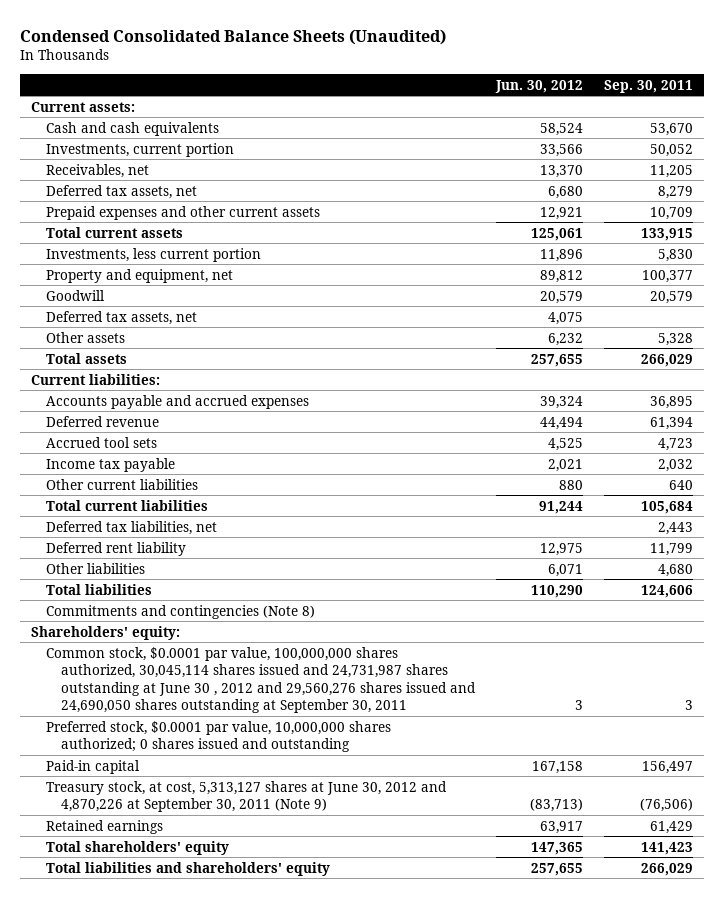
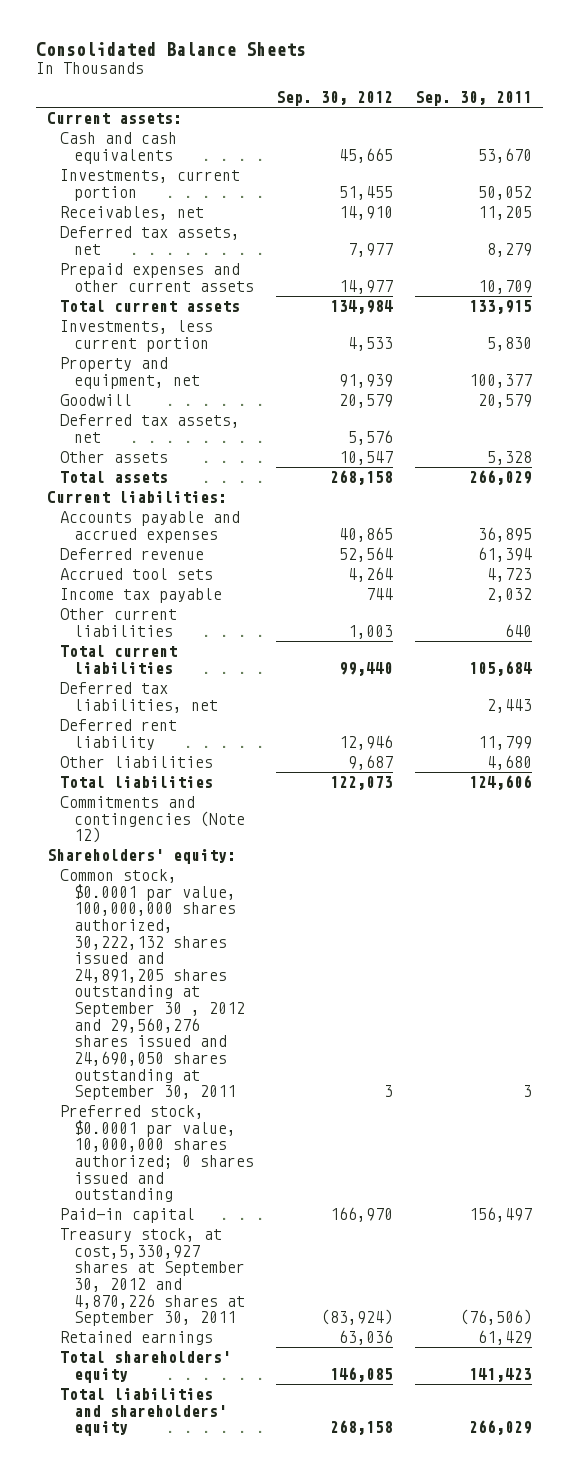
- Condensed Consolidated Balance Sheets (Unaudited)
+ Consolidated Balance Sheets
- | Jun. 30, 2012 | Sep. 30, 2011
+ | Sep. 30, 2012 | Sep. 30, 2011
- Commitments and contingencies (Note 8)
+ Commitments and contingencies (Note 12)
- Common stock, $0.0001 par value, 100,000,000 shares authorized, 30,045,114 shares issued and 24,731,987 shares outstanding at June 30 , 2012 and 29,560,276 shares issued and 24,690,050 shares outstanding at September 30, 2011 | 3 | 3
+ Common stock, $0.0001 par value, 100,000,000 shares authorized, 30,222,132 shares issued and 24,891,205 shares outstanding at September 30 , 2012 and 29,560,276 shares issued and 24,690,050 shares outstanding at September 30, 2011 | 3 | 3
- Treasury stock, at cost, 5,313,127 shares at June 30, 2012 and 4,870,226 at September 30, 2011 (Note 9) | (83,713) | (76,506)
+ Treasury stock, at cost,5,330,927 shares at September 30, 2012 and 4,870,226 shares at September 30, 2011 | (83,924) | (76,506)

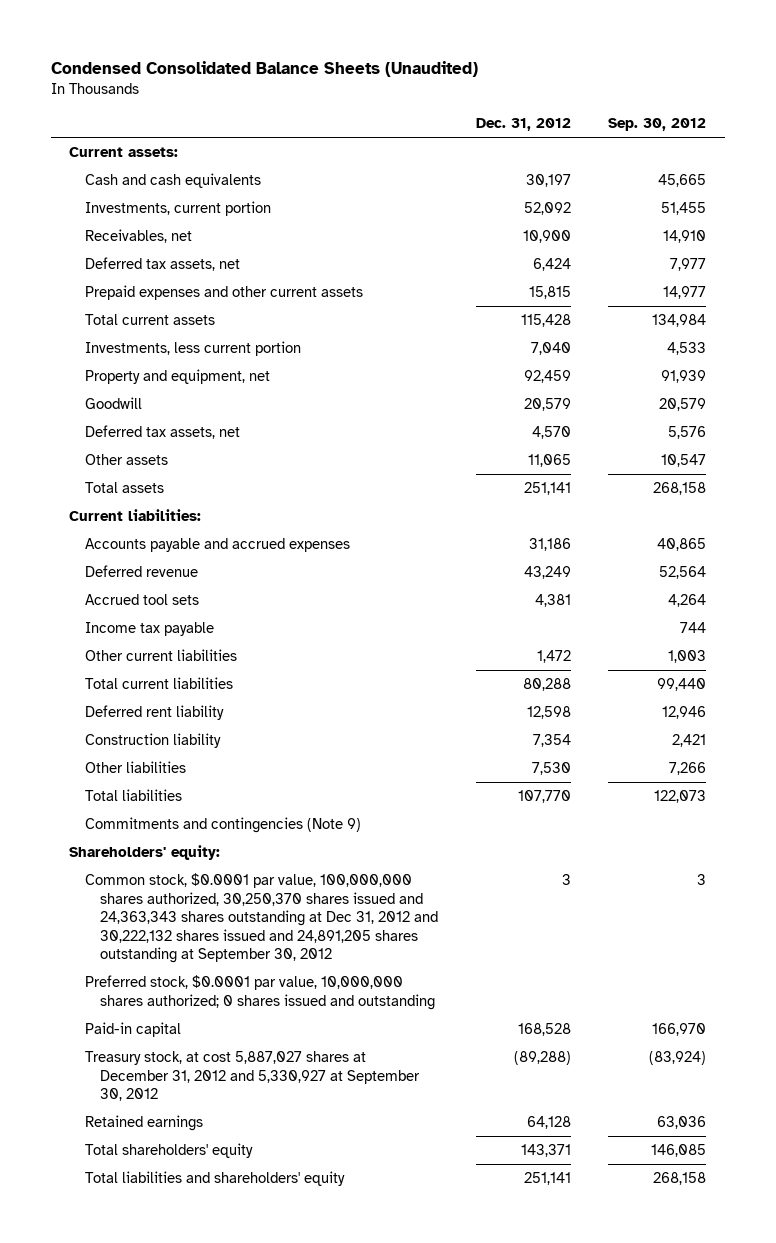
- Consolidated Balance Sheets
+ Condensed Consolidated Balance Sheets (Unaudited)
- | Sep. 30, 2012 | Sep. 30, 2011
+ | Dec. 31, 2012 | Sep. 30, 2012
- Deferred tax liabilities, net | | 2,443
- Other liabilities | 9,687 | 4,680
+ Construction liability | 7,354 | 2,421
+ Other liabilities | 7,530 | 7,266
- Commitments and contingencies (Note 12)
+ Commitments and contingencies (Note 9)
- Common stock, $0.0001 par value, 100,000,000 shares authorized, 30,222,132 shares issued and 24,891,205 shares outstanding at September 30 , 2012 and 29,560,276 shares issued and 24,690,050 shares outstanding at September 30, 2011 | 3 | 3
+ Common stock, $0.0001 par value, 100,000,000 shares authorized, 30,250,370 shares issued and 24,363,343 shares outstanding at Dec 31, 2012 and 30,222,132 shares issued and 24,891,205 shares outstanding at September 30, 2012 | 3 | 3
- Treasury stock, at cost,5,330,927 shares at September 30, 2012 and 4,870,226 shares at September 30, 2011 | (83,924) | (76,506)
+ Treasury stock, at cost 5,887,027 shares at December 31, 2012 and 5,330,927 at September 30, 2012 | (89,288) | (83,924)

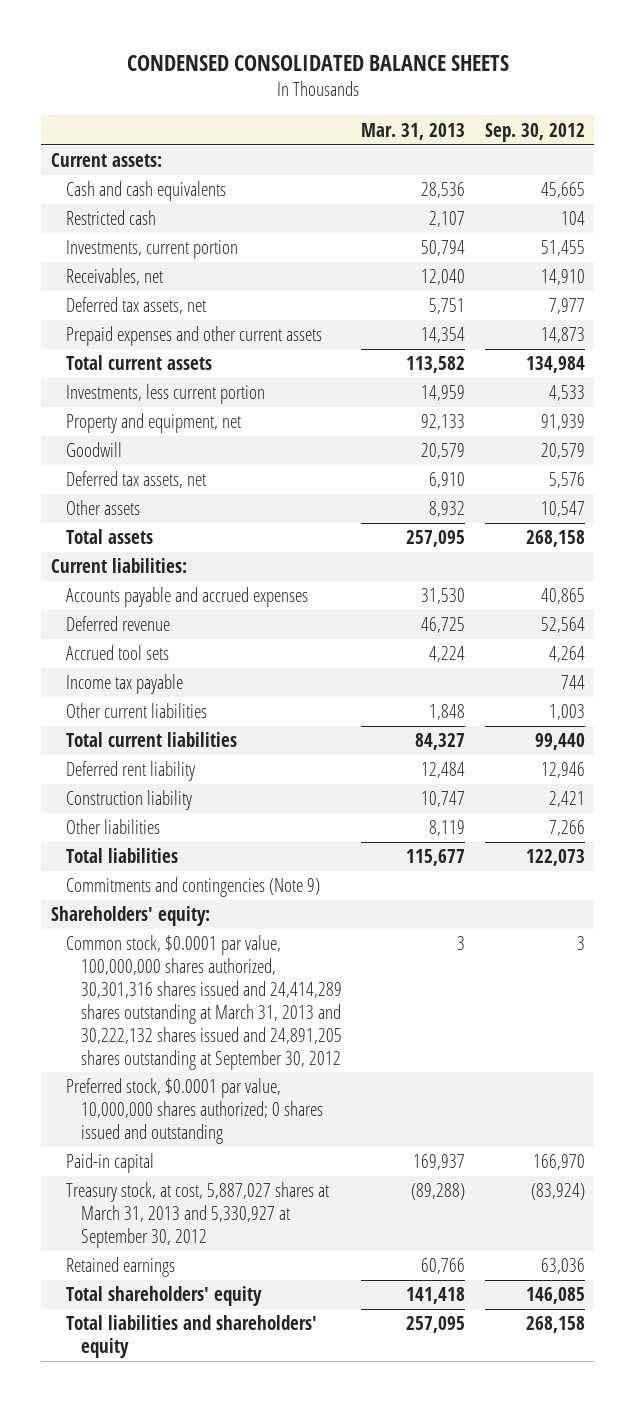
- Condensed Consolidated Balance Sheets (Unaudited)
+ CONDENSED CONSOLIDATED BALANCE SHEETS
- | Dec. 31, 2012 | Sep. 30, 2012
+ | Mar. 31, 2013 | Sep. 30, 2012
+ Restricted cash | 2,107 | 104
- Prepaid expenses and other current assets | 15,815 | 14,977
+ Prepaid expenses and other current assets | 14,354 | 14,873
- Common stock, $0.0001 par value, 100,000,000 shares authorized, 30,250,370 shares issued and 24,363,343 shares outstanding at Dec 31, 2012 and 30,222,132 shares issued and 24,891,205 shares outstanding at September 30, 2012 | 3 | 3
+ Common stock, $0.0001 par value, 100,000,000 shares authorized, 30,301,316 shares issued and 24,414,289 shares outstanding at March 31, 2013 and 30,222,132 shares issued and 24,891,205 shares outstanding at September 30, 2012 | 3 | 3
- Treasury stock, at cost 5,887,027 shares at December 31, 2012 and 5,330,927 at September 30, 2012 | (89,288) | (83,924)
+ Treasury stock, at cost, 5,887,027 shares at March 31, 2013 and 5,330,927 at September 30, 2012 | (89,288) | (83,924)

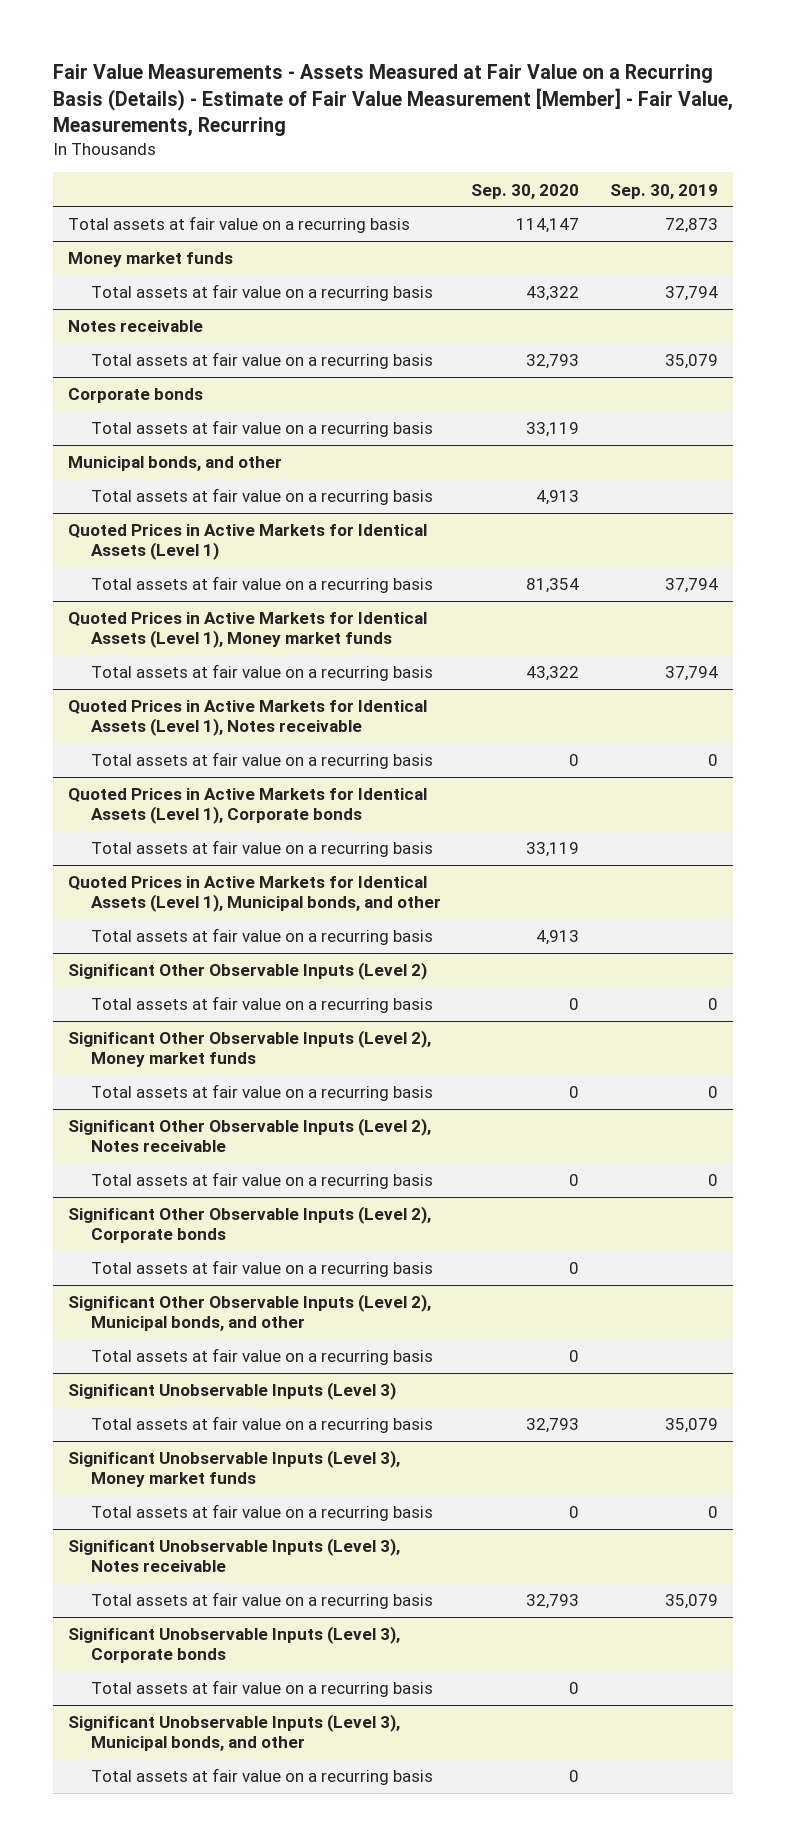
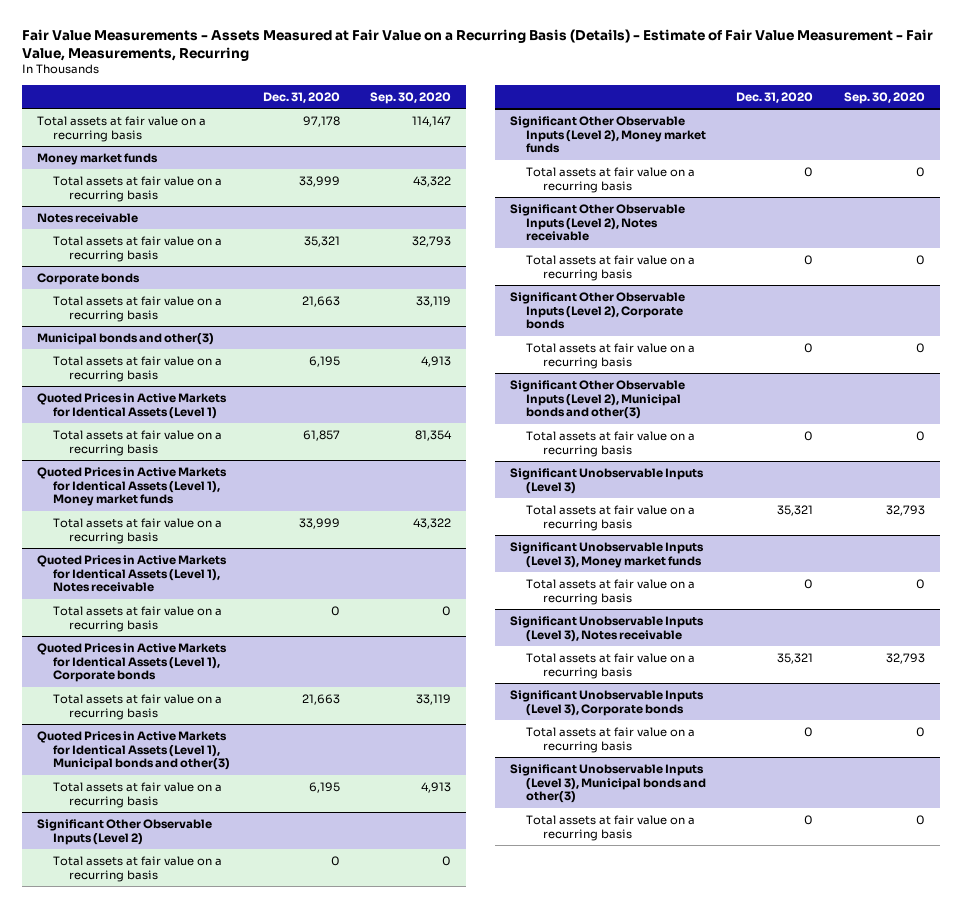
- Fair Value Measurements - Assets Measured at Fair Value on a Recurring Basis (Details) - Estimate of Fair Value Measurement [Member] - Fair Value, Measurements, Recurring
+ Fair Value Measurements - Assets Measured at Fair Value on a Recurring Basis (Details) - Estimate of Fair Value Measurement - Fair Value, Measurements, Recurring
- | Sep. 30, 2020 | Sep. 30, 2019
+ | Dec. 31, 2020 | Sep. 30, 2020
- Municipal bonds, and other
+ Municipal bonds and other(3)
- Quoted Prices in Active Markets for Identical Assets (Level 1), Municipal bonds, and other
+ Quoted Prices in Active Markets for Identical Assets (Level 1), Municipal bonds and other(3)
- Significant Other Observable Inputs (Level 2), Municipal bonds, and other
+ Significant Other Observable Inputs (Level 2), Municipal bonds and other(3)
- Significant Unobservable Inputs (Level 3), Municipal bonds, and other
+ Significant Unobservable Inputs (Level 3), Municipal bonds and other(3)

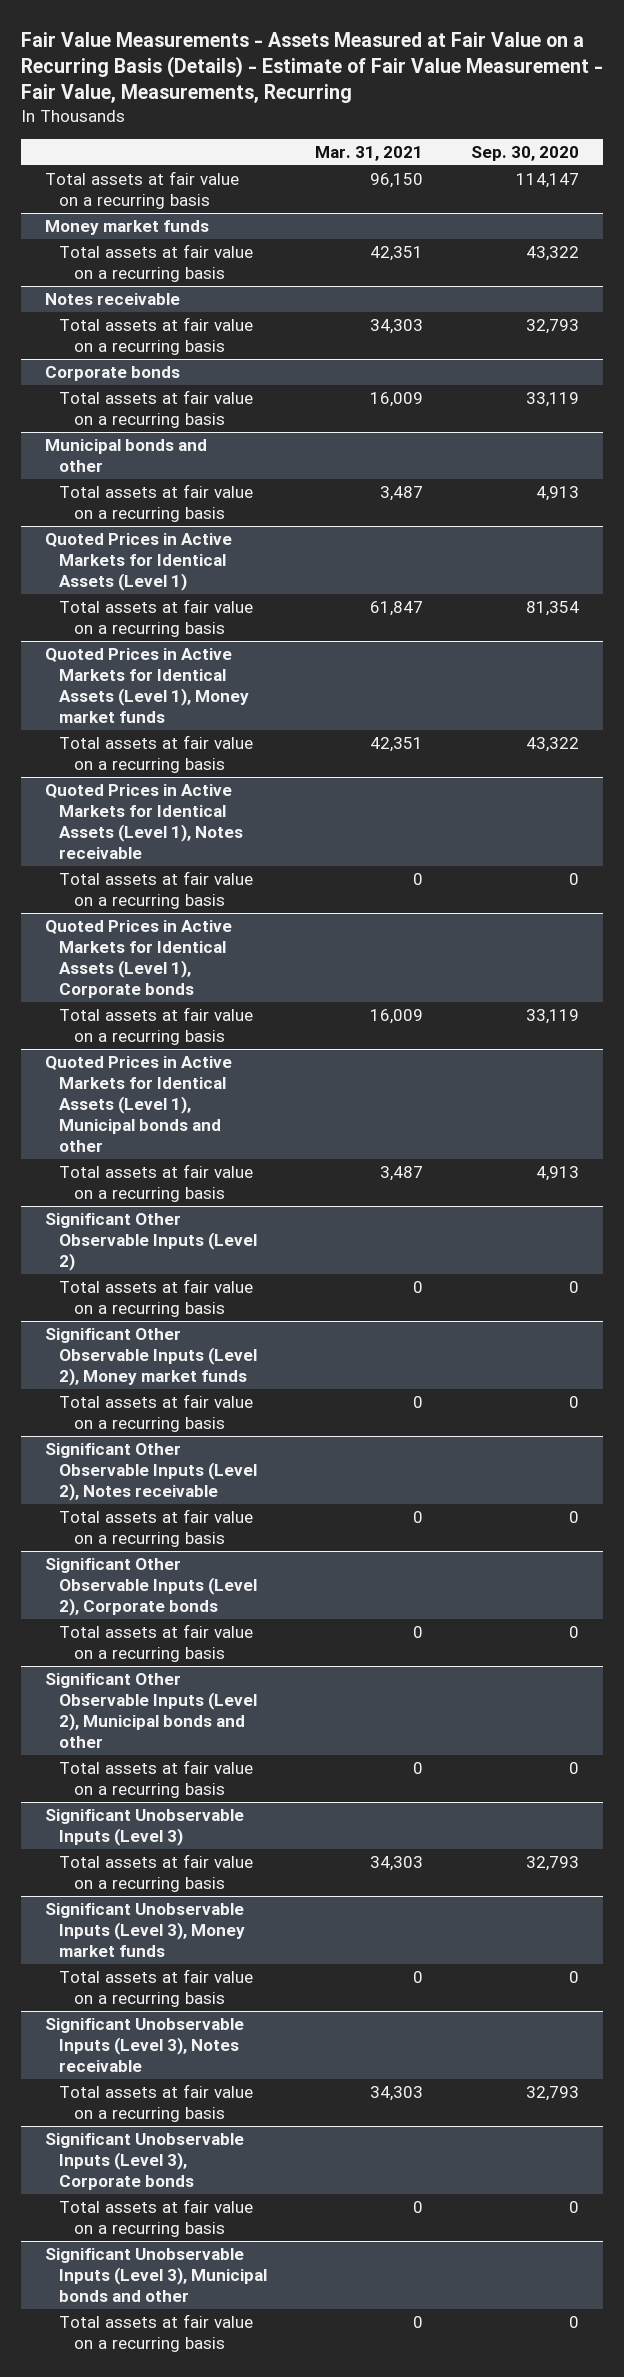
- | Dec. 31, 2020 | Sep. 30, 2020
+ | Mar. 31, 2021 | Sep. 30, 2020
- Municipal bonds and other(3)
+ Municipal bonds and other
- Quoted Prices in Active Markets for Identical Assets (Level 1), Municipal bonds and other(3)
+ Quoted Prices in Active Markets for Identical Assets (Level 1), Municipal bonds and other
- Significant Other Observable Inputs (Level 2), Municipal bonds and other(3)
+ Significant Other Observable Inputs (Level 2), Municipal bonds and other
- Significant Unobservable Inputs (Level 3), Municipal bonds and other(3)
+ Significant Unobservable Inputs (Level 3), Municipal bonds and other

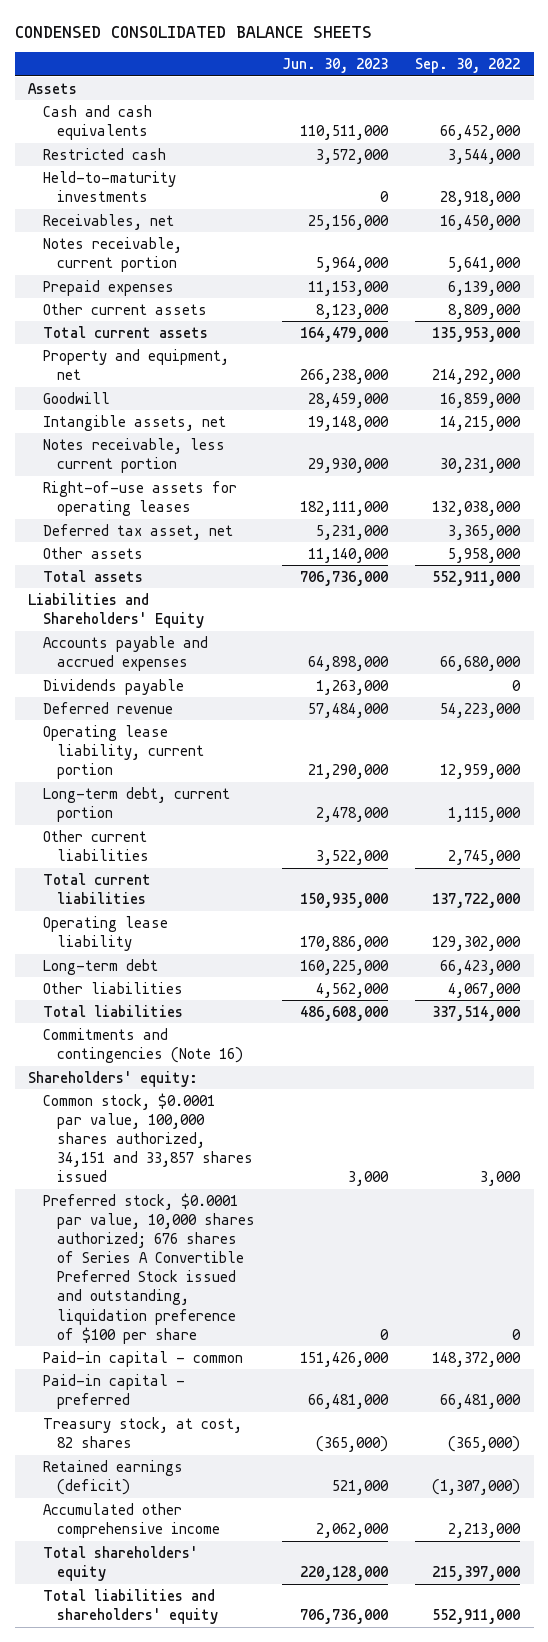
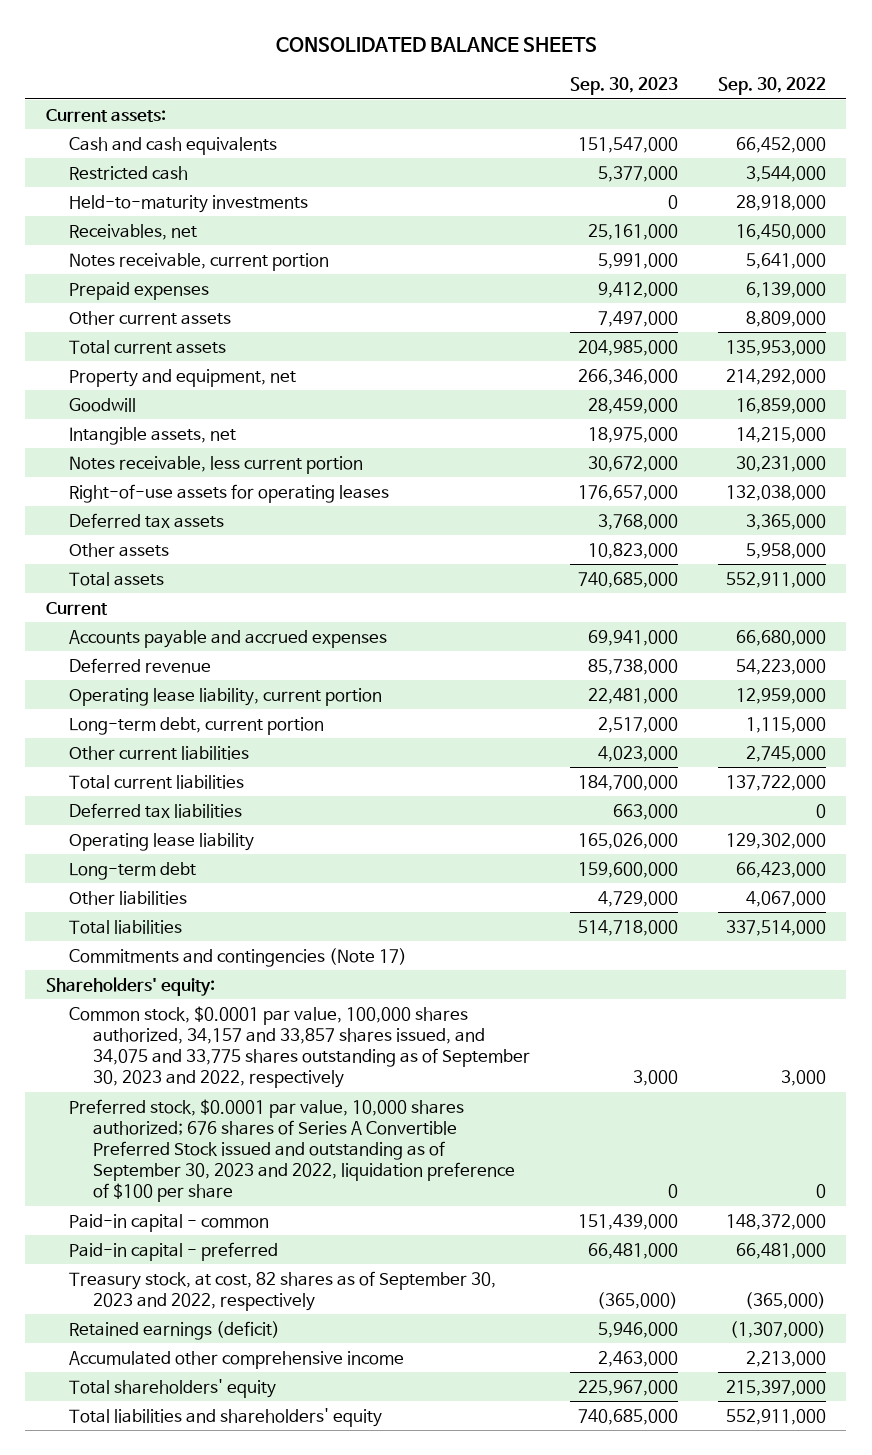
- CONDENSED CONSOLIDATED BALANCE SHEETS
+ CONSOLIDATED BALANCE SHEETS
- | Jun. 30, 2023 | Sep. 30, 2022
+ | Sep. 30, 2023 | Sep. 30, 2022
- Assets
+ Current assets:
- Deferred tax asset, net | 5,231,000 | 3,365,000
+ Deferred tax assets | 3,768,000 | 3,365,000
- Liabilities and Shareholders' Equity
+ Current
- Dividends payable | 1,263,000 | 0
+ Deferred tax liabilities | 663,000 | 0
- Commitments and contingencies (Note 16)
+ Commitments and contingencies (Note 17)
- Common stock, $0.0001 par value, 100,000 shares authorized, 34,151 and 33,857 shares issued | 3,000 | 3,000
- Preferred stock, $0.0001 par value, 10,000 shares authorized; 676 shares of Series A Convertible Preferred Stock issued and outstanding, liquidation preference of $100 per share | 0 | 0
+ Common stock, $0.0001 par value, 100,000 shares authorized, 34,157 and 33,857 shares issued, and 34,075 and 33,775 shares outstanding as of September 30, 2023 and 2022, respectively | 3,000 | 3,000
+ Preferred stock, $0.0001 par value, 10,000 shares authorized; 676 shares of Series A Convertible Preferred Stock issued and outstanding as of September 30, 2023 and 2022, liquidation preference of $100 per share | 0 | 0
- Treasury stock, at cost, 82 shares | (365,000) | (365,000)
+ Treasury stock, at cost, 82 shares as of September 30, 2023 and 2022, respectively | (365,000) | (365,000)

